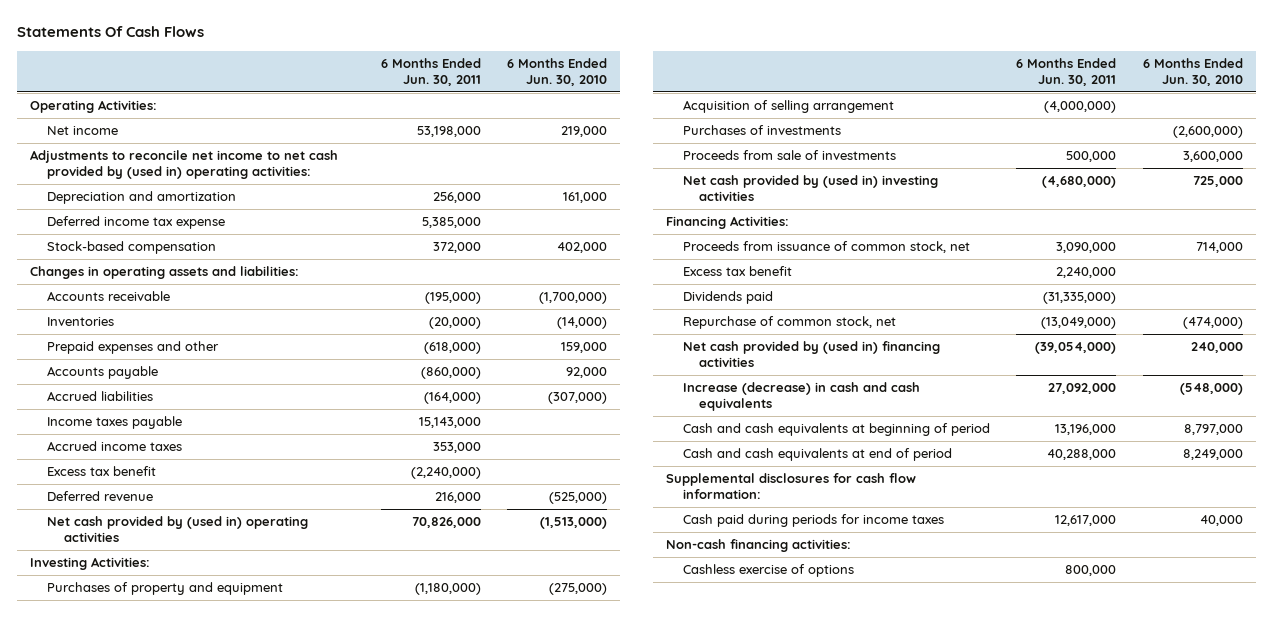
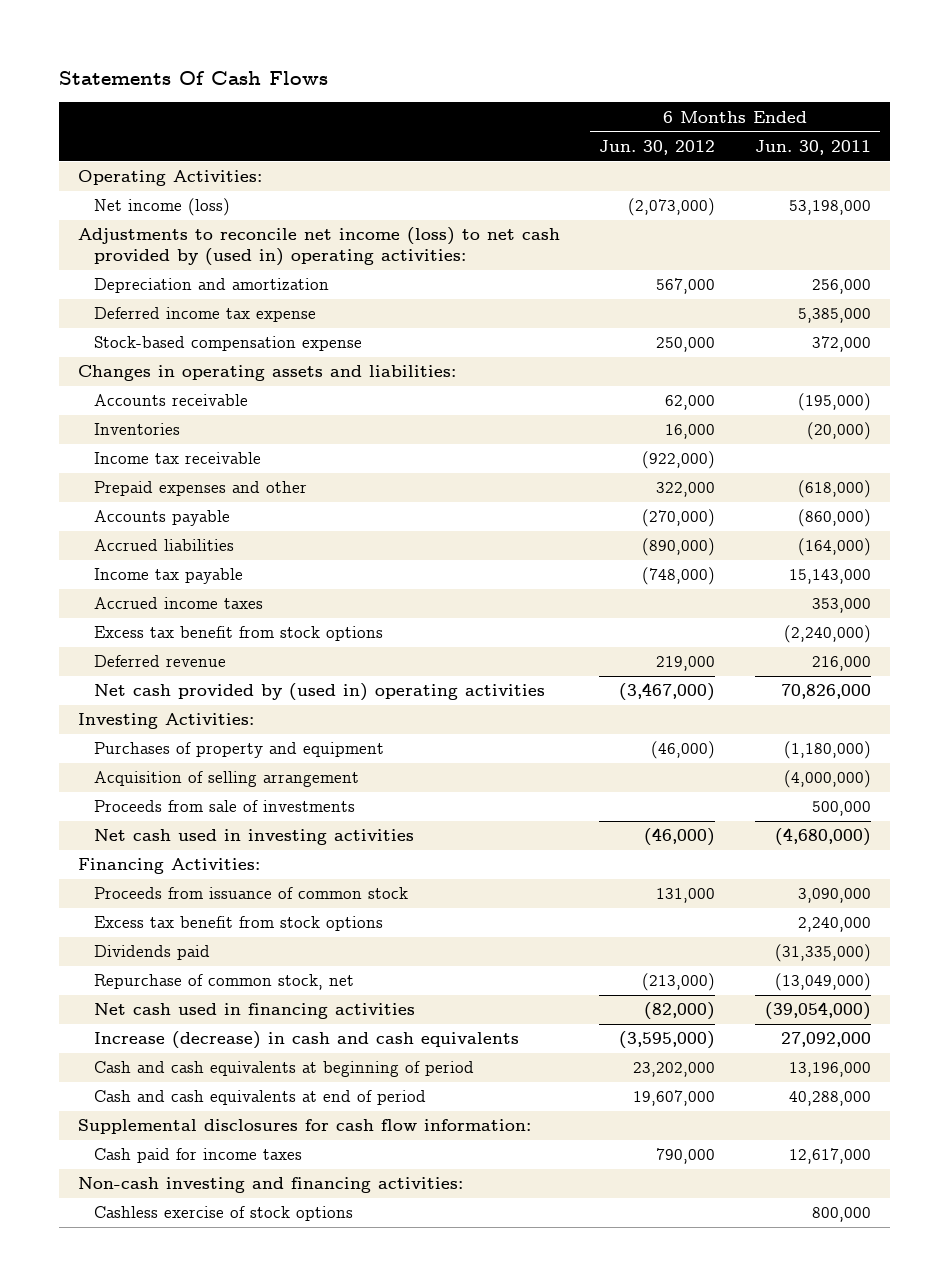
- | 6 Months Ended Jun. 30, 2011 | 6 Months Ended Jun. 30, 2010
+ | 6 Months Ended Jun. 30, 2012 | 6 Months Ended Jun. 30, 2011
- Net income | 53,198,000 | 219,000
- Adjustments to reconcile net income to net cash provided by (used in) operating activities:
+ Net income (loss) | (2,073,000) | 53,198,000
+ Adjustments to reconcile net income (loss) to net cash provided by (used in) operating activities:
- Stock-based compensation | 372,000 | 402,000
+ Stock-based compensation expense | 250,000 | 372,000
+ Income tax receivable | (922,000) |
- Income taxes payable | 15,143,000 |
+ Income tax payable | (748,000) | 15,143,000
- Excess tax benefit | (2,240,000) |
+ Excess tax benefit from stock options | | (2,240,000)
- Purchases of investments | | (2,600,000)
- Net cash provided by (used in) investing activities | (4,680,000) | 725,000
+ Net cash used in investing activities | (46,000) | (4,680,000)
- Proceeds from issuance of common stock, net | 3,090,000 | 714,000
- Excess tax benefit | 2,240,000 |
+ Proceeds from issuance of common stock | 131,000 | 3,090,000
+ Excess tax benefit from stock options | | 2,240,000
- Net cash provided by (used in) financing activities | (39,054,000) | 240,000
+ Net cash used in financing activities | (82,000) | (39,054,000)
- Cash paid during periods for income taxes | 12,617,000 | 40,000
- Non-cash financing activities:
- Cashless exercise of options | 800,000 |
+ Cash paid for income taxes | 790,000 | 12,617,000
+ Non-cash investing and financing activities:
+ Cashless exercise of stock options | | 800,000

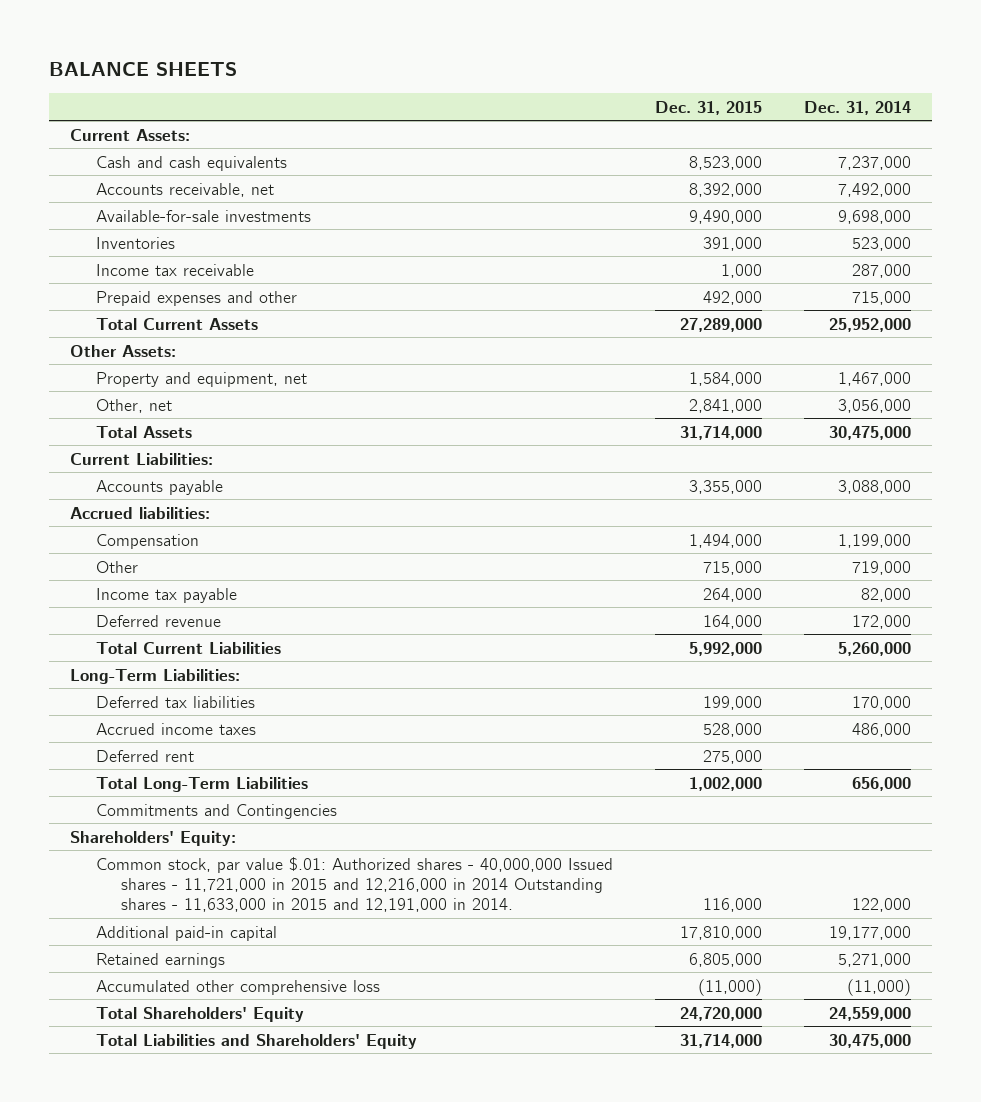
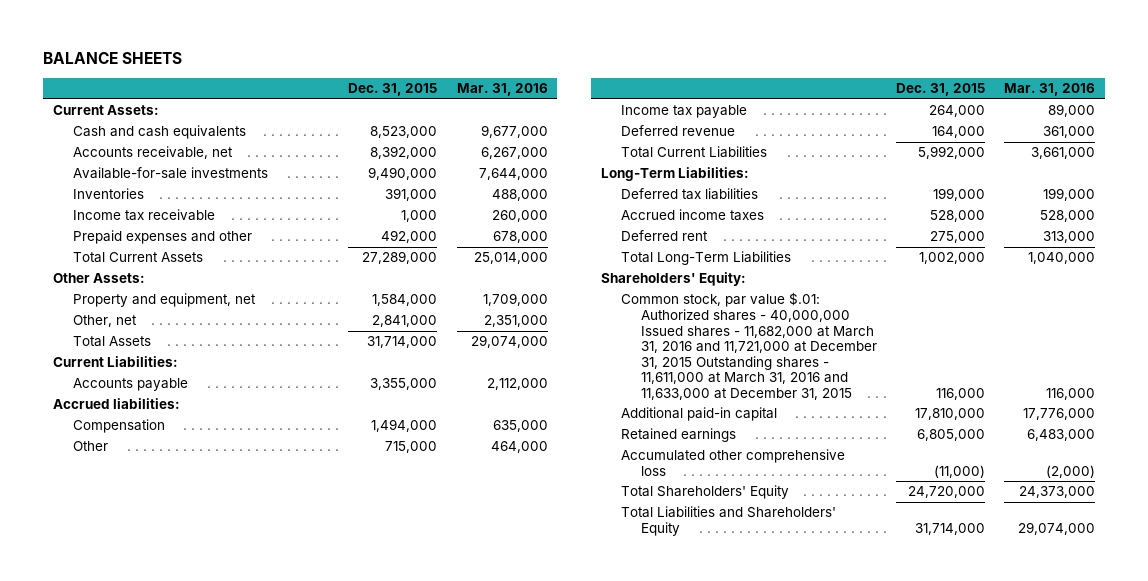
- | Dec. 31, 2015 | Dec. 31, 2014
+ | Dec. 31, 2015 | Mar. 31, 2016
- Commitments and Contingencies
- Common stock, par value $.01: Authorized shares - 40,000,000 Issued shares - 11,721,000 in 2015 and 12,216,000 in 2014 Outstanding shares - 11,633,000 in 2015 and 12,191,000 in 2014. | 116,000 | 122,000
+ Common stock, par value $.01: Authorized shares - 40,000,000 Issued shares - 11,682,000 at March 31, 2016 and 11,721,000 at December 31, 2015 Outstanding shares - 11,611,000 at March 31, 2016 and 11,633,000 at December 31, 2015 | 116,000 | 116,000

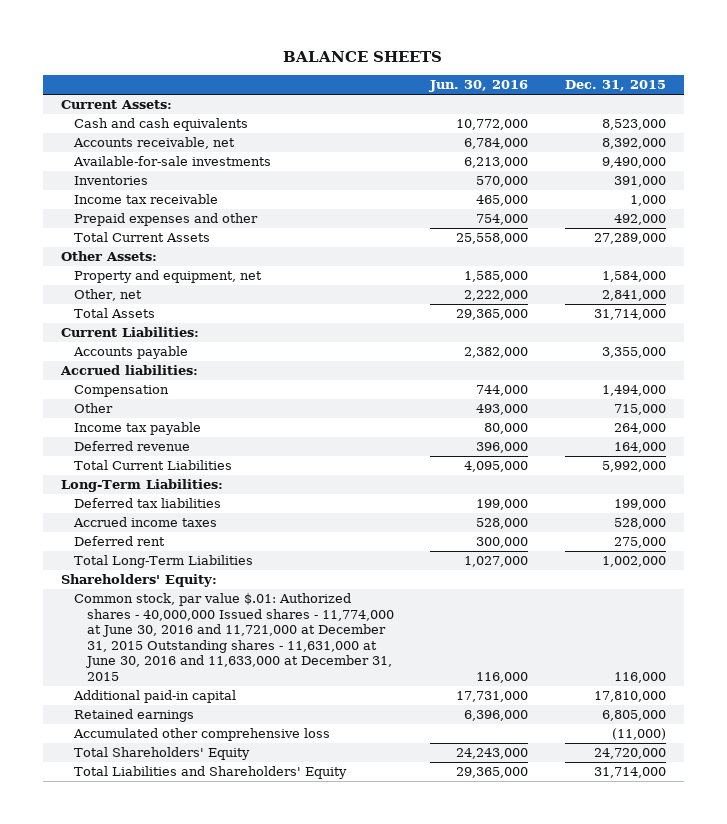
- | Dec. 31, 2015 | Mar. 31, 2016
+ | Jun. 30, 2016 | Dec. 31, 2015
- Common stock, par value $.01: Authorized shares - 40,000,000 Issued shares - 11,682,000 at March 31, 2016 and 11,721,000 at December 31, 2015 Outstanding shares - 11,611,000 at March 31, 2016 and 11,633,000 at December 31, 2015 | 116,000 | 116,000
+ Common stock, par value $.01: Authorized shares - 40,000,000 Issued shares - 11,774,000 at June 30, 2016 and 11,721,000 at December 31, 2015 Outstanding shares - 11,631,000 at June 30, 2016 and 11,633,000 at December 31, 2015 | 116,000 | 116,000

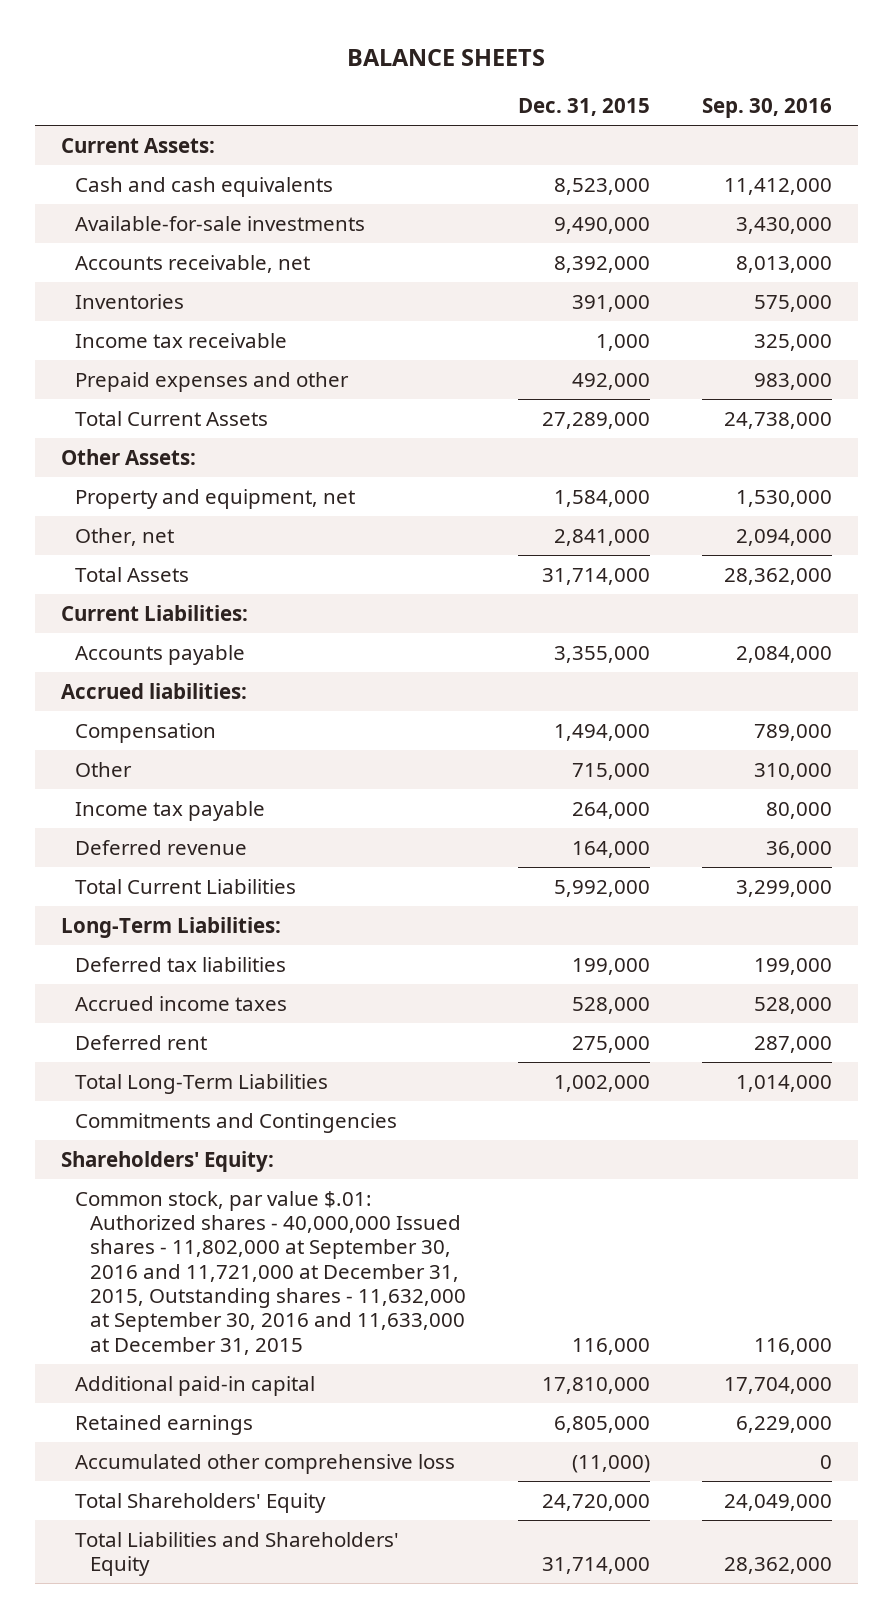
- | Jun. 30, 2016 | Dec. 31, 2015
+ | Dec. 31, 2015 | Sep. 30, 2016
moved down: Accounts receivable, net | 8,392,000 | 8,013,000
+ Commitments and Contingencies
- Common stock, par value $.01: Authorized shares - 40,000,000 Issued shares - 11,774,000 at June 30, 2016 and 11,721,000 at December 31, 2015 Outstanding shares - 11,631,000 at June 30, 2016 and 11,633,000 at December 31, 2015 | 116,000 | 116,000
+ Common stock, par value $.01: Authorized shares - 40,000,000 Issued shares - 11,802,000 at September 30, 2016 and 11,721,000 at December 31, 2015, Outstanding shares - 11,632,000 at September 30, 2016 and 11,633,000 at December 31, 2015 | 116,000 | 116,000

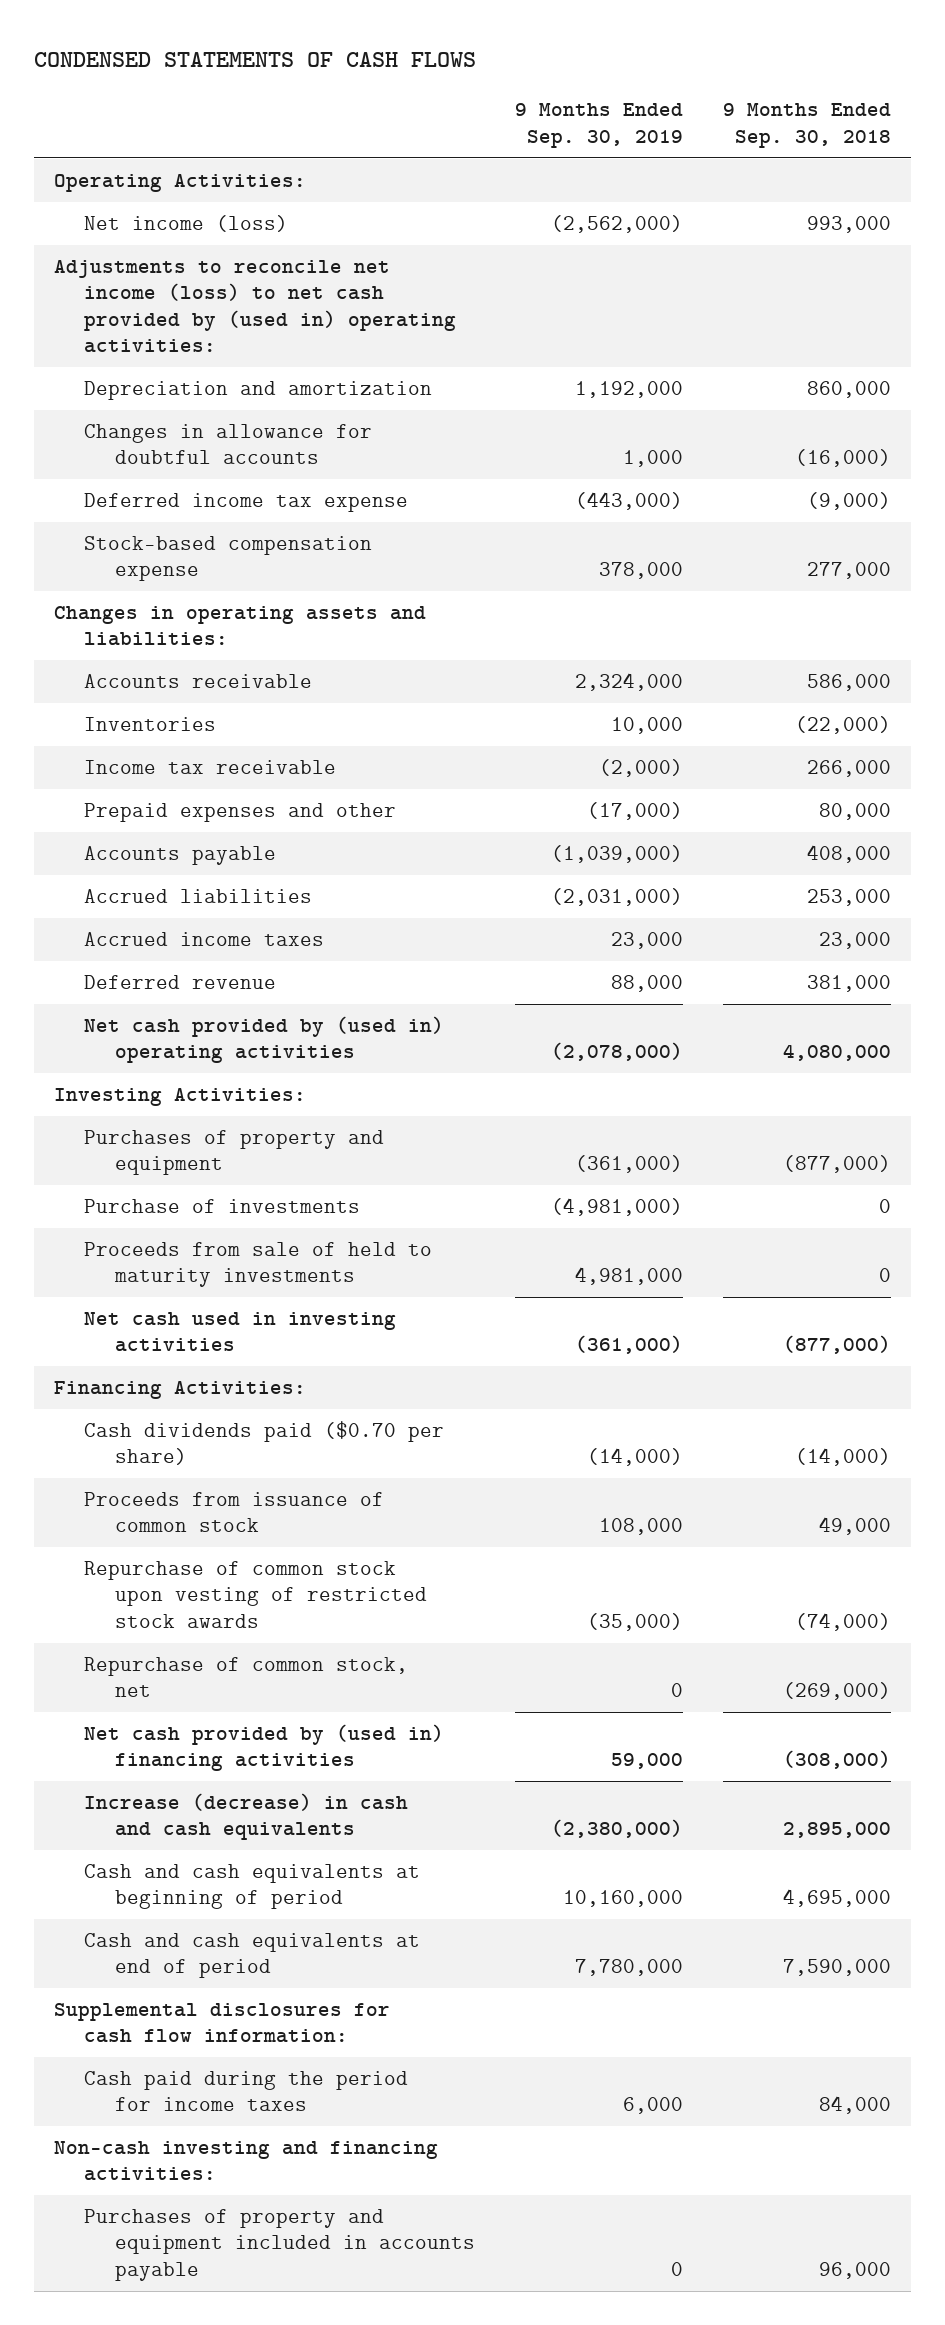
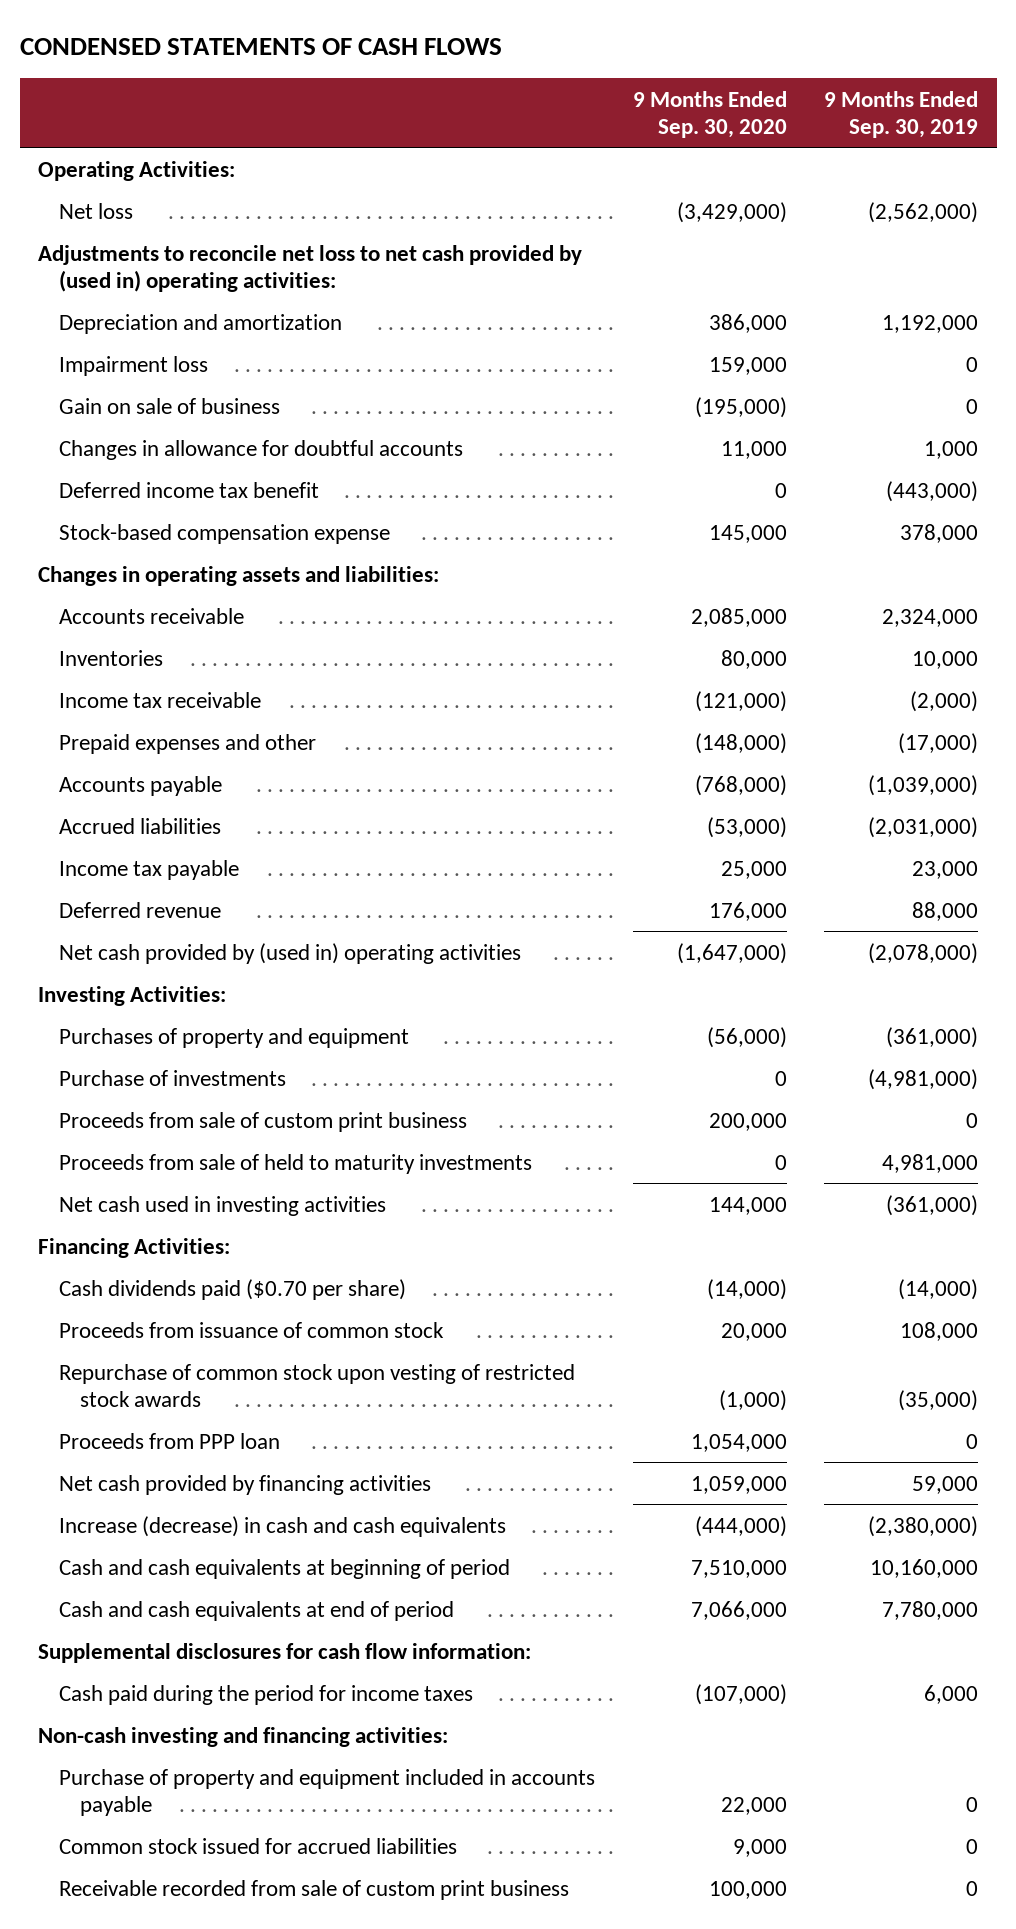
- | 9 Months Ended Sep. 30, 2019 | 9 Months Ended Sep. 30, 2018
+ | 9 Months Ended Sep. 30, 2020 | 9 Months Ended Sep. 30, 2019
- Net income (loss) | (2,562,000) | 993,000
- Adjustments to reconcile net income (loss) to net cash provided by (used in) operating activities:
+ Net loss | (3,429,000) | (2,562,000)
+ Adjustments to reconcile net loss to net cash provided by (used in) operating activities:
+ Impairment loss | 159,000 | 0
+ Gain on sale of business | (195,000) | 0
- Deferred income tax expense | (443,000) | (9,000)
+ Deferred income tax benefit | 0 | (443,000)
- Accrued income taxes | 23,000 | 23,000
+ Income tax payable | 25,000 | 23,000
+ Proceeds from sale of custom print business | 200,000 | 0
- Repurchase of common stock, net | 0 | (269,000)
- Net cash provided by (used in) financing activities | 59,000 | (308,000)
+ Proceeds from PPP loan | 1,054,000 | 0
+ Net cash provided by financing activities | 1,059,000 | 59,000
- Purchases of property and equipment included in accounts payable | 0 | 96,000
+ Purchase of property and equipment included in accounts payable | 22,000 | 0
+ Common stock issued for accrued liabilities | 9,000 | 0
+ Receivable recorded from sale of custom print business | 100,000 | 0

